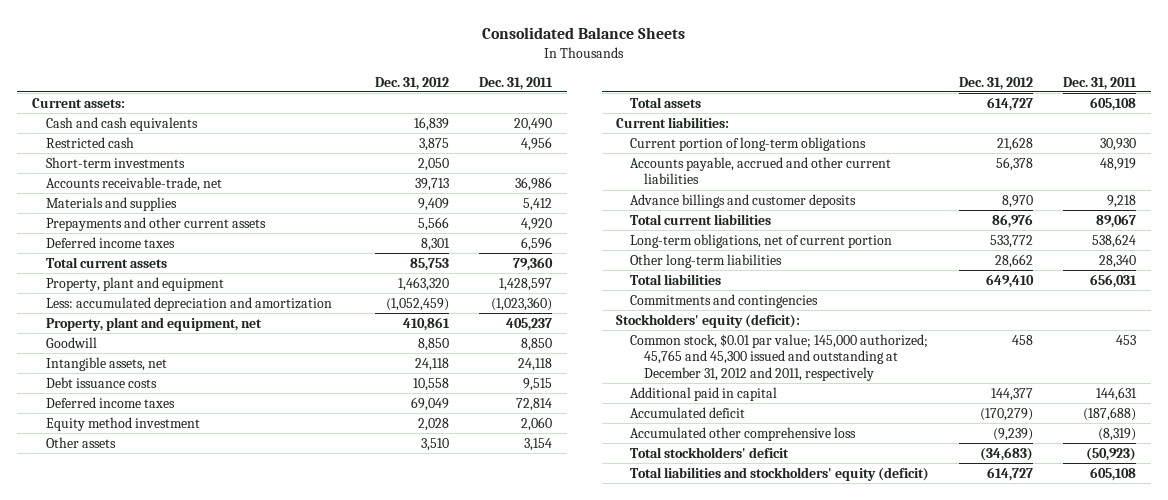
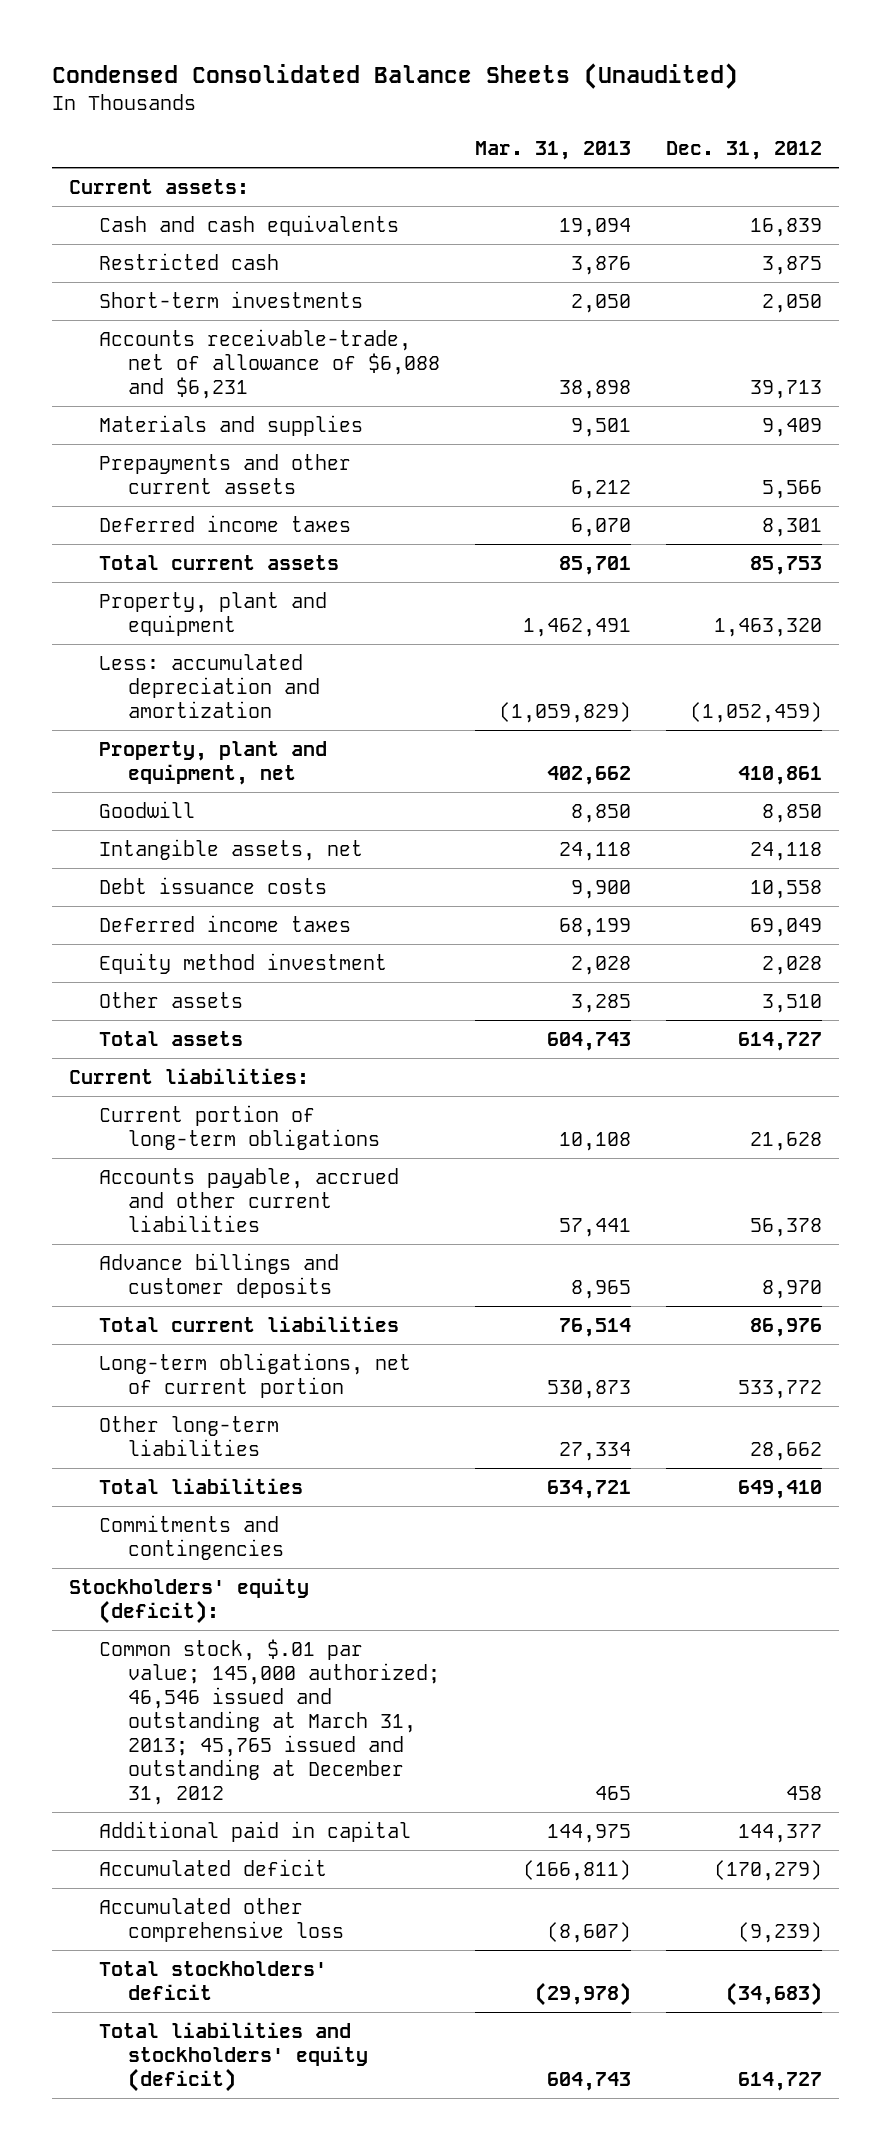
- Consolidated Balance Sheets
+ Condensed Consolidated Balance Sheets (Unaudited)
- | Dec. 31, 2012 | Dec. 31, 2011
+ | Mar. 31, 2013 | Dec. 31, 2012
- Accounts receivable-trade, net | 39,713 | 36,986
+ Accounts receivable-trade, net of allowance of $6,088 and $6,231 | 38,898 | 39,713
- Common stock, $0.01 par value; 145,000 authorized; 45,765 and 45,300 issued and outstanding at December 31, 2012 and 2011, respectively | 458 | 453
+ Common stock, $.01 par value; 145,000 authorized; 46,546 issued and outstanding at March 31, 2013; 45,765 issued and outstanding at December 31, 2012 | 465 | 458

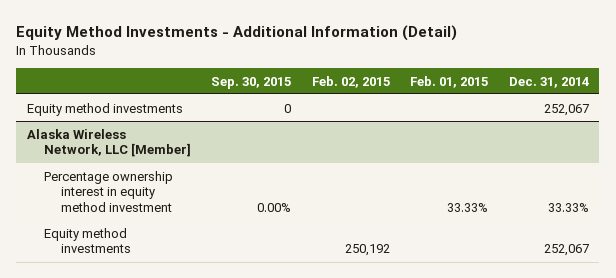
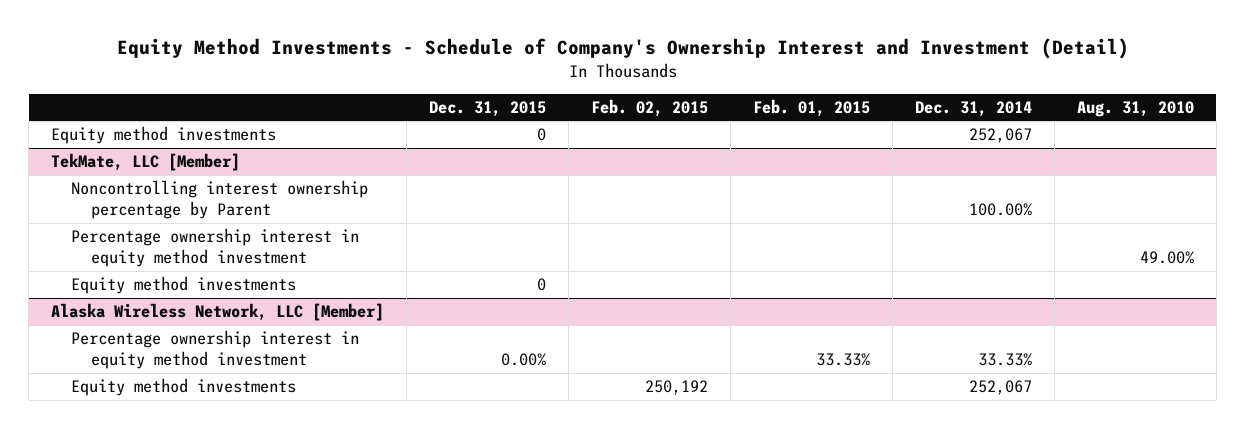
- Equity Method Investments - Additional Information (Detail)
+ Equity Method Investments - Schedule of Company's Ownership Interest and Investment (Detail)
- | Sep. 30, 2015 | Feb. 02, 2015 | Feb. 01, 2015 | Dec. 31, 2014
+ | Dec. 31, 2015 | Feb. 02, 2015 | Feb. 01, 2015 | Dec. 31, 2014 | Aug. 31, 2010
+ TekMate, LLC [Member]
+ Noncontrolling interest ownership percentage by Parent | | | | 100.00% |
+ Percentage ownership interest in equity method investment | | | | | 49.00%
+ Equity method investments | 0 | | | |

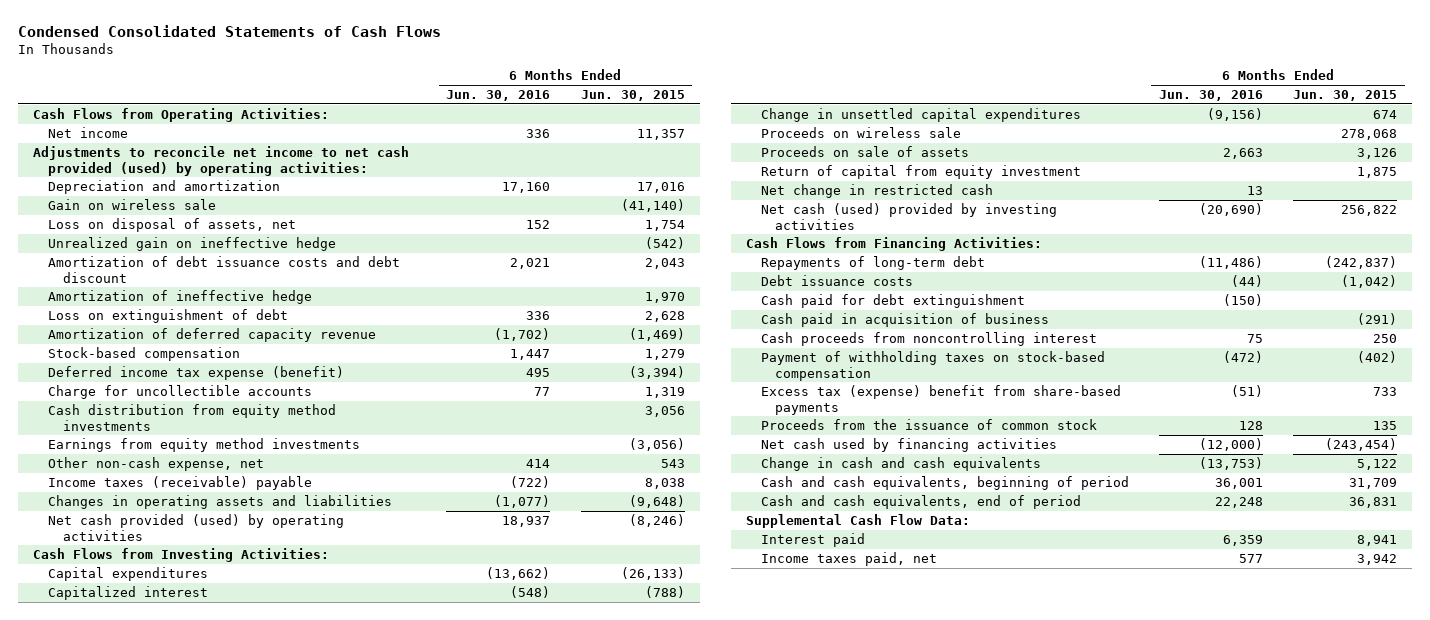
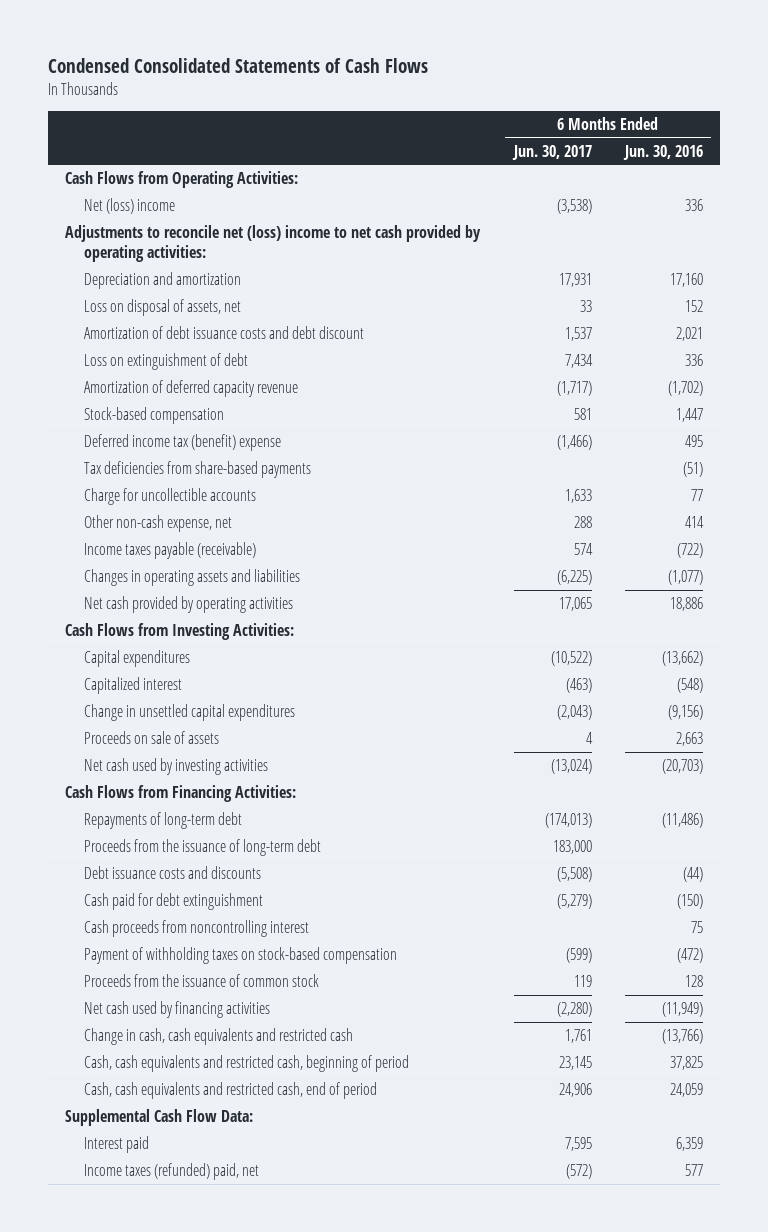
- | 6 Months Ended Jun. 30, 2016 | 6 Months Ended Jun. 30, 2015
+ | 6 Months Ended Jun. 30, 2017 | 6 Months Ended Jun. 30, 2016
- Net income | 336 | 11,357
- Adjustments to reconcile net income to net cash provided (used) by operating activities:
+ Net (loss) income | (3,538) | 336
+ Adjustments to reconcile net (loss) income to net cash provided by operating activities:
- Gain on wireless sale | | (41,140)
- Unrealized gain on ineffective hedge | | (542)
- Amortization of ineffective hedge | | 1,970
- Deferred income tax expense (benefit) | 495 | (3,394)
+ Deferred income tax (benefit) expense | (1,466) | 495
+ Tax deficiencies from share-based payments | | (51)
- Cash distribution from equity method investments | | 3,056
- Earnings from equity method investments | | (3,056)
- Income taxes (receivable) payable | (722) | 8,038
+ Income taxes payable (receivable) | 574 | (722)
- Net cash provided (used) by operating activities | 18,937 | (8,246)
+ Net cash provided by operating activities | 17,065 | 18,886
- Proceeds on wireless sale | | 278,068
- Return of capital from equity investment | | 1,875
- Net change in restricted cash | 13 |
- Net cash (used) provided by investing activities | (20,690) | 256,822
+ Net cash used by investing activities | (13,024) | (20,703)
- Debt issuance costs | (44) | (1,042)
+ Proceeds from the issuance of long-term debt | 183,000 |
+ Debt issuance costs and discounts | (5,508) | (44)
- Cash paid in acquisition of business | | (291)
- Excess tax (expense) benefit from share-based payments | (51) | 733
- Net cash used by financing activities | (12,000) | (243,454)
- Change in cash and cash equivalents | (13,753) | 5,122
- Cash and cash equivalents, beginning of period | 36,001 | 31,709
- Cash and cash equivalents, end of period | 22,248 | 36,831
+ Net cash used by financing activities | (2,280) | (11,949)
+ Change in cash, cash equivalents and restricted cash | 1,761 | (13,766)
+ Cash, cash equivalents and restricted cash, beginning of period | 23,145 | 37,825
+ Cash, cash equivalents and restricted cash, end of period | 24,906 | 24,059
- Income taxes paid, net | 577 | 3,942
+ Income taxes (refunded) paid, net | (572) | 577

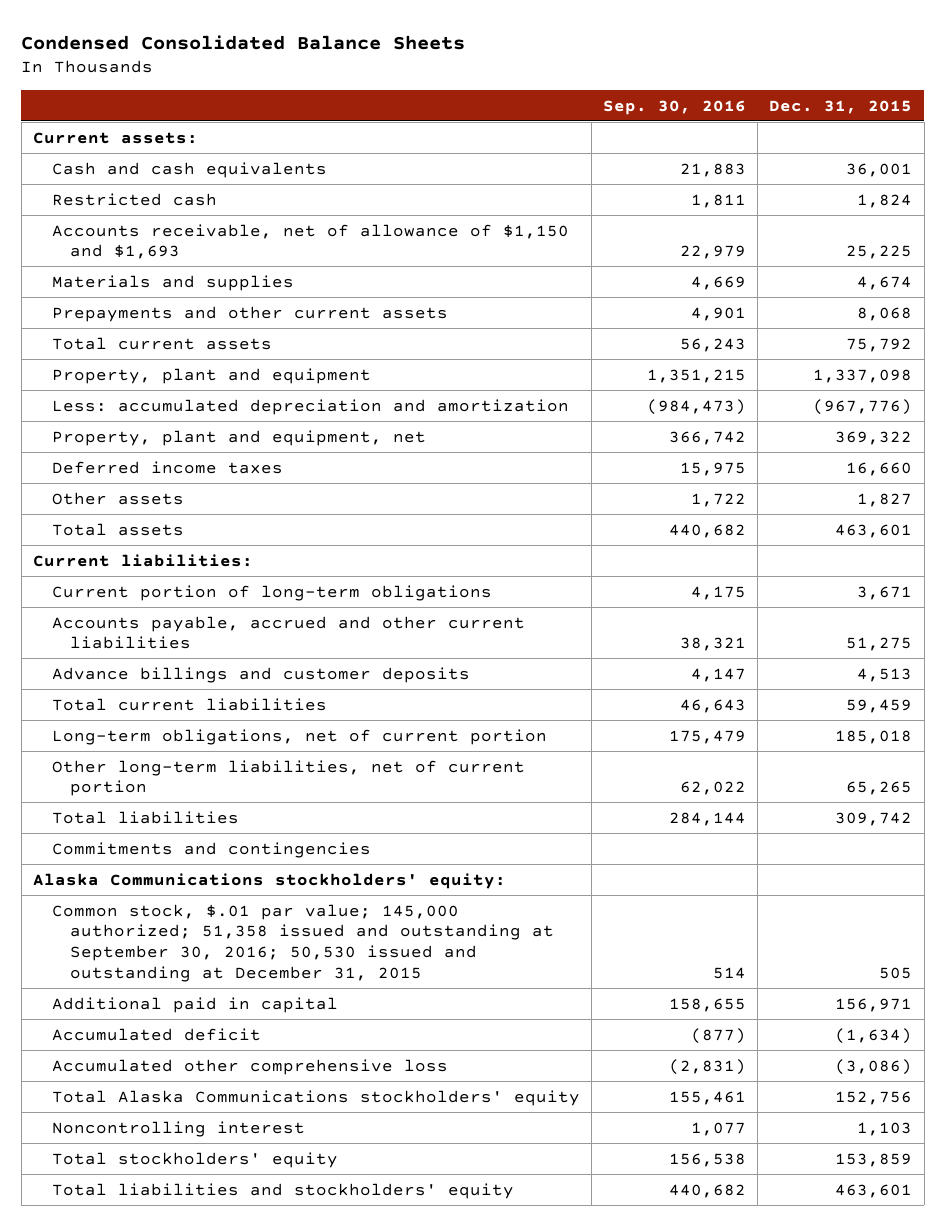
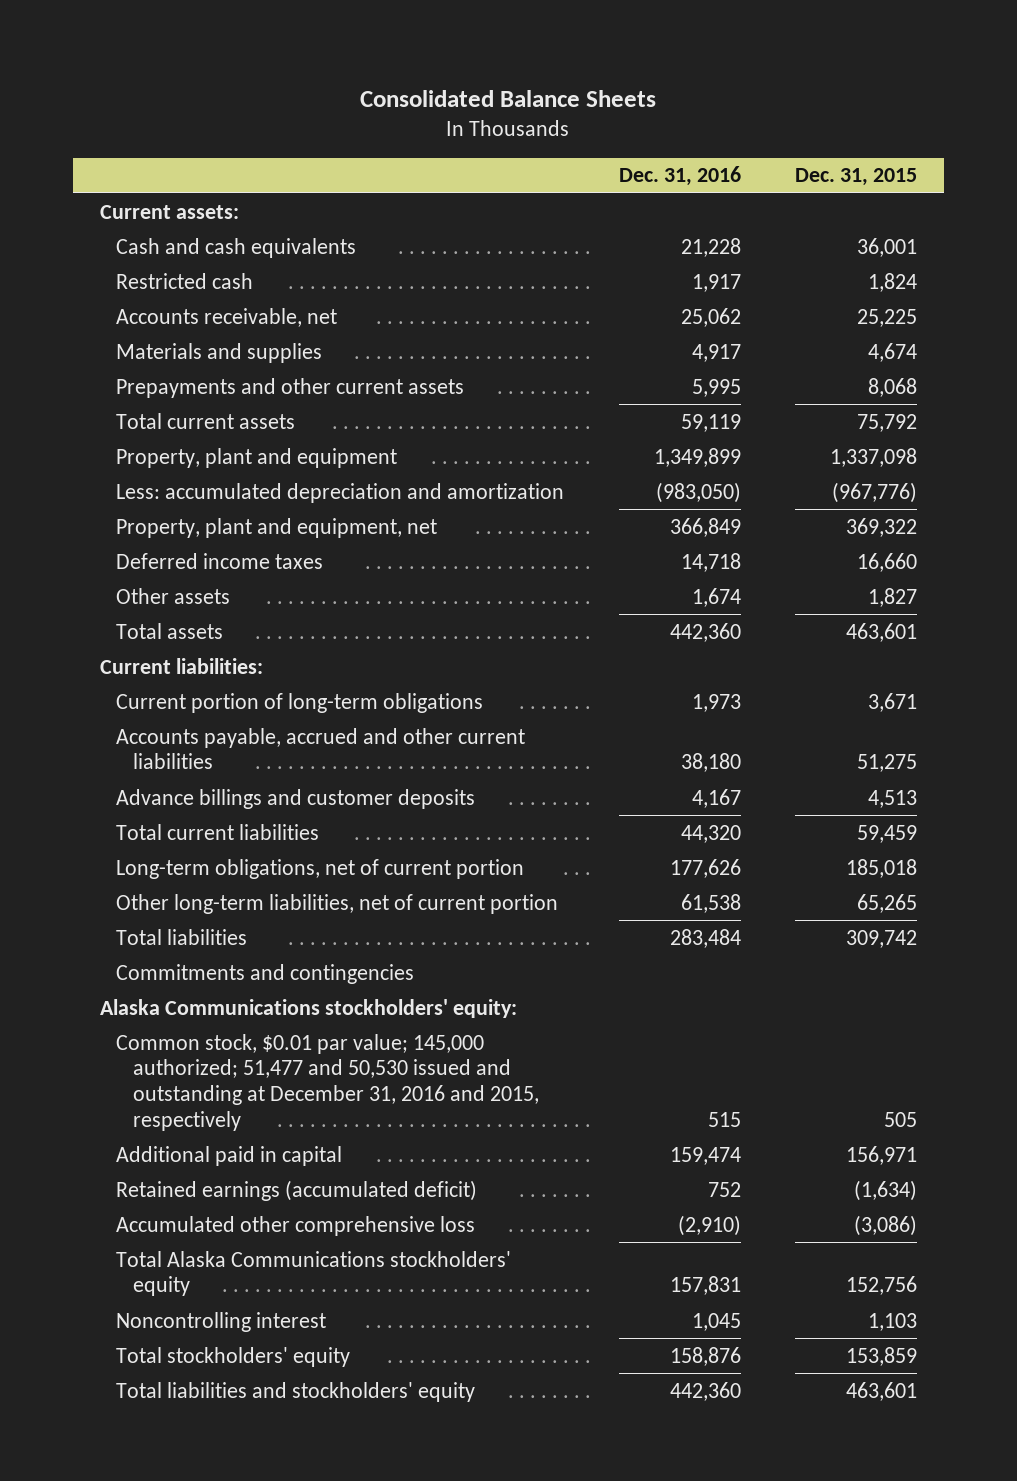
- Condensed Consolidated Balance Sheets
+ Consolidated Balance Sheets
- | Sep. 30, 2016 | Dec. 31, 2015
+ | Dec. 31, 2016 | Dec. 31, 2015
- Accounts receivable, net of allowance of $1,150 and $1,693 | 22,979 | 25,225
+ Accounts receivable, net | 25,062 | 25,225
- Common stock, $.01 par value; 145,000 authorized; 51,358 issued and outstanding at September 30, 2016; 50,530 issued and outstanding at December 31, 2015 | 514 | 505
+ Common stock, $0.01 par value; 145,000 authorized; 51,477 and 50,530 issued and outstanding at December 31, 2016 and 2015, respectively | 515 | 505
- Accumulated deficit | (877) | (1,634)
+ Retained earnings (accumulated deficit) | 752 | (1,634)

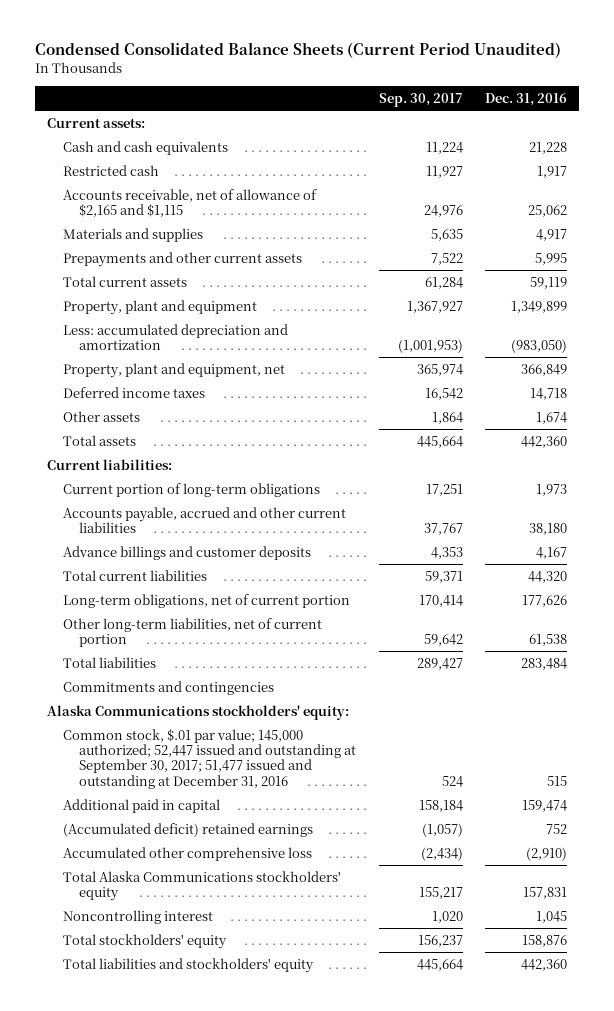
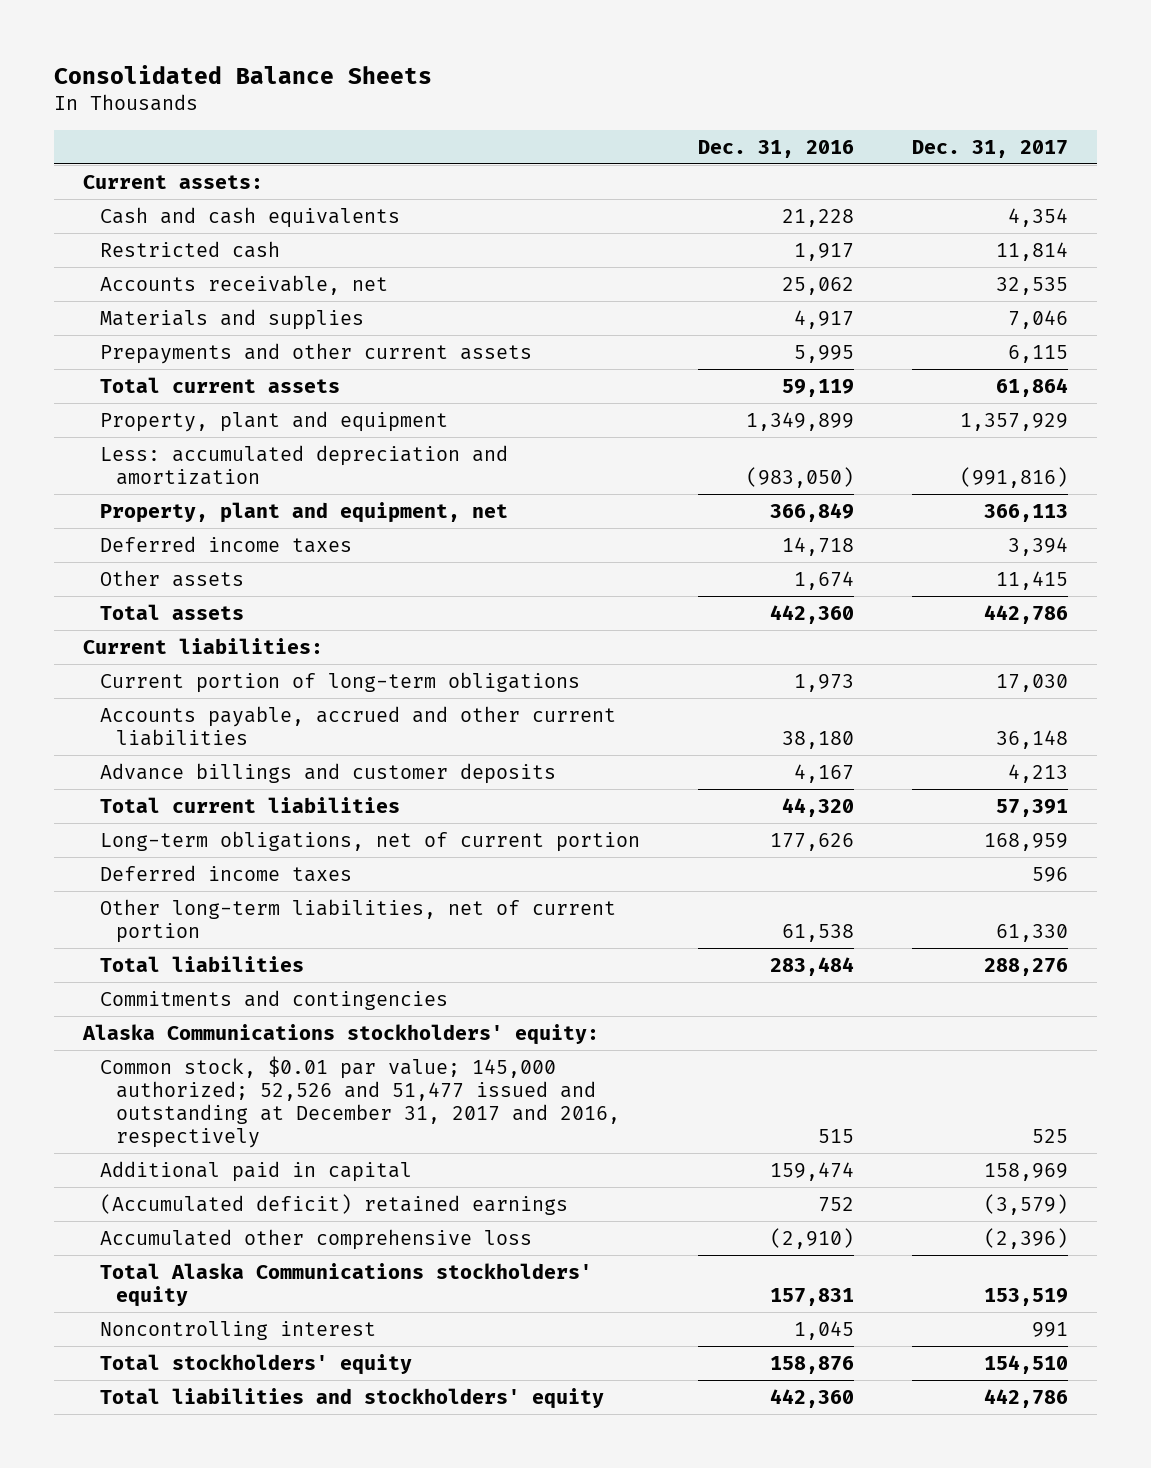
- Condensed Consolidated Balance Sheets (Current Period Unaudited)
+ Consolidated Balance Sheets
- | Sep. 30, 2017 | Dec. 31, 2016
+ | Dec. 31, 2016 | Dec. 31, 2017
- Accounts receivable, net of allowance of $2,165 and $1,115 | 24,976 | 25,062
+ Accounts receivable, net | 25,062 | 32,535
+ Deferred income taxes | | 596
- Common stock, $.01 par value; 145,000 authorized; 52,447 issued and outstanding at September 30, 2017; 51,477 issued and outstanding at December 31, 2016 | 524 | 515
+ Common stock, $0.01 par value; 145,000 authorized; 52,526 and 51,477 issued and outstanding at December 31, 2017 and 2016, respectively | 515 | 525

